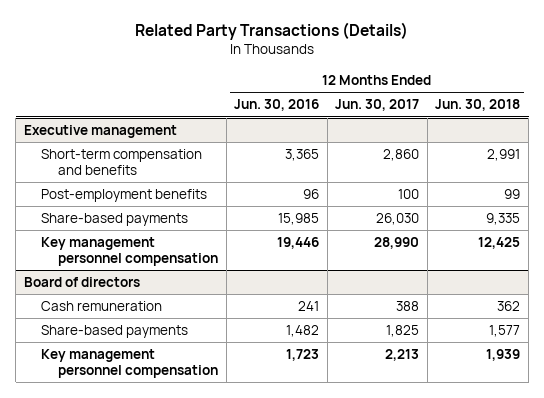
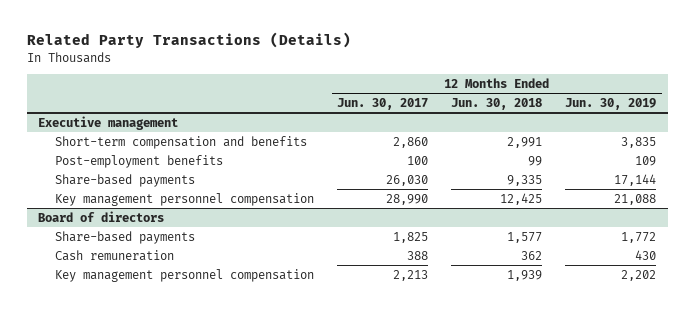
- | 12 Months Ended Jun. 30, 2016 | 12 Months Ended Jun. 30, 2017 | 12 Months Ended Jun. 30, 2018
+ | 12 Months Ended Jun. 30, 2017 | 12 Months Ended Jun. 30, 2018 | 12 Months Ended Jun. 30, 2019
@ Board of directors
moved down: Cash remuneration | 388 | 362 | 430

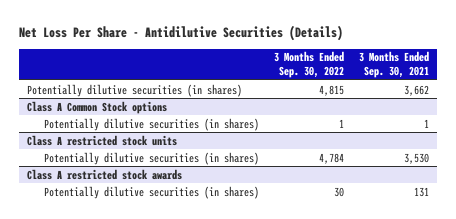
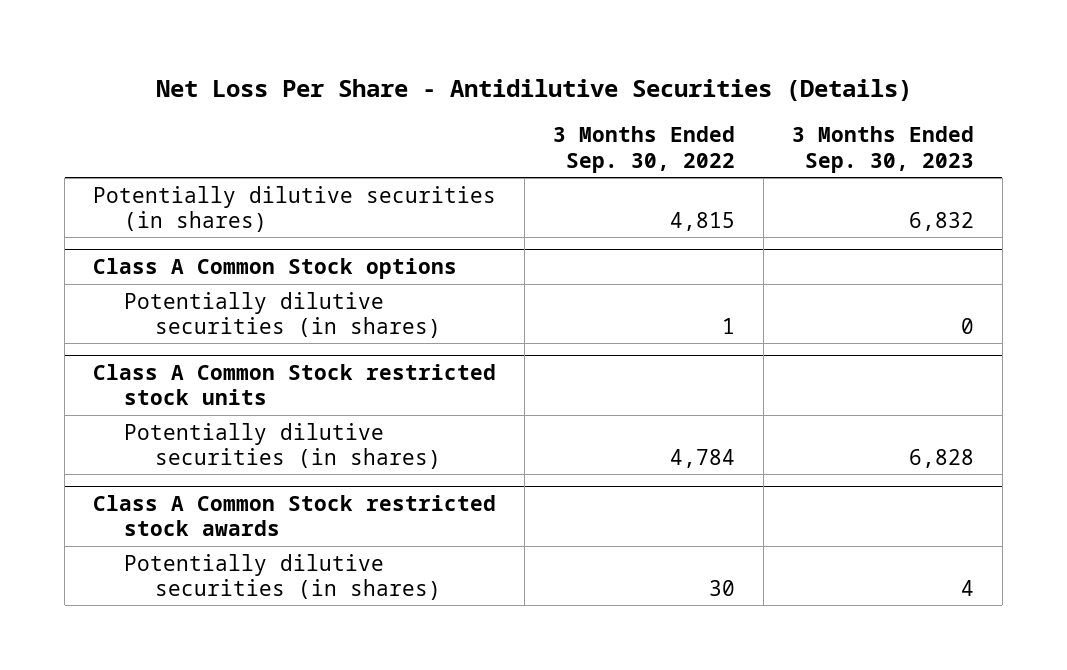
- | 3 Months Ended Sep. 30, 2022 | 3 Months Ended Sep. 30, 2021
+ | 3 Months Ended Sep. 30, 2022 | 3 Months Ended Sep. 30, 2023
- Class A restricted stock units
+ Class A Common Stock restricted stock units
- Class A restricted stock awards
+ Class A Common Stock restricted stock awards

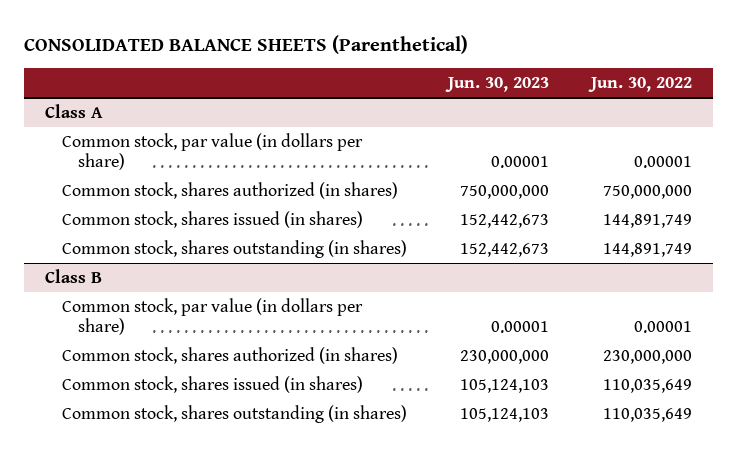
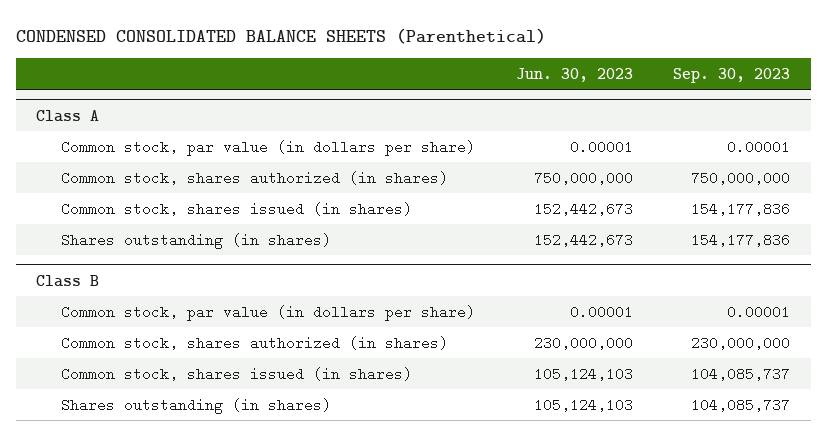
- CONSOLIDATED BALANCE SHEETS (Parenthetical)
+ CONDENSED CONSOLIDATED BALANCE SHEETS (Parenthetical)
- | Jun. 30, 2023 | Jun. 30, 2022
+ | Jun. 30, 2023 | Sep. 30, 2023
@ Class A
- Common stock, shares outstanding (in shares) | 152,442,673 | 144,891,749
+ Shares outstanding (in shares) | 152,442,673 | 154,177,836
@ Class B
- Common stock, shares outstanding (in shares) | 105,124,103 | 110,035,649
+ Shares outstanding (in shares) | 105,124,103 | 104,085,737

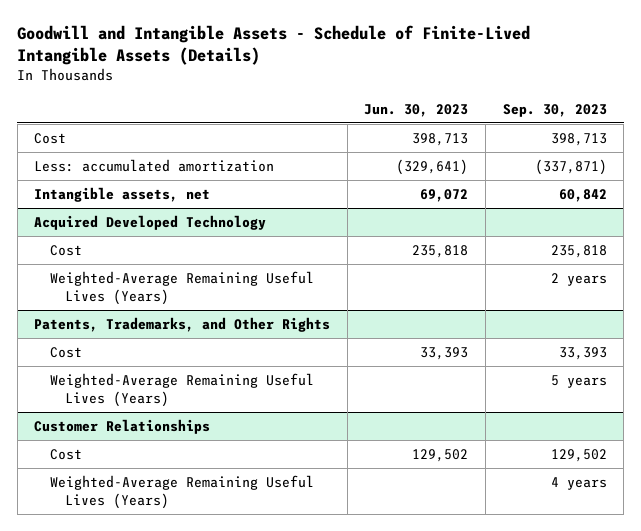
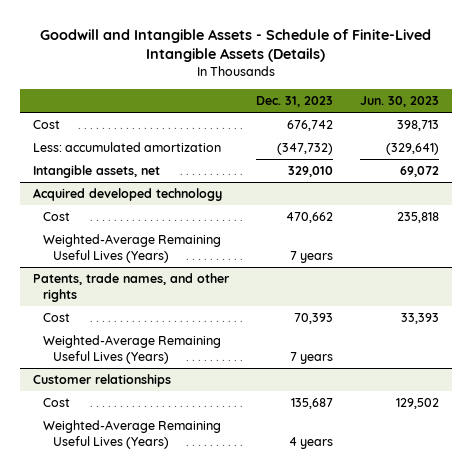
- | Jun. 30, 2023 | Sep. 30, 2023
+ | Dec. 31, 2023 | Jun. 30, 2023
- Acquired Developed Technology
+ Acquired developed technology
- Patents, Trademarks, and Other Rights
+ Patents, trade names, and other rights
- Customer Relationships
+ Customer relationships

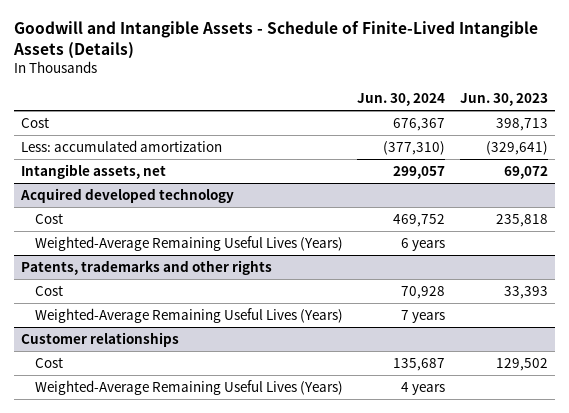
- | Dec. 31, 2023 | Jun. 30, 2023
+ | Jun. 30, 2024 | Jun. 30, 2023
- Patents, trade names, and other rights
+ Patents, trademarks and other rights

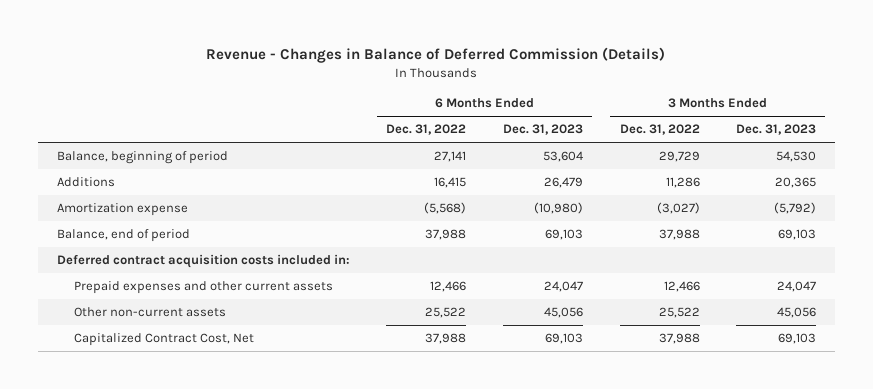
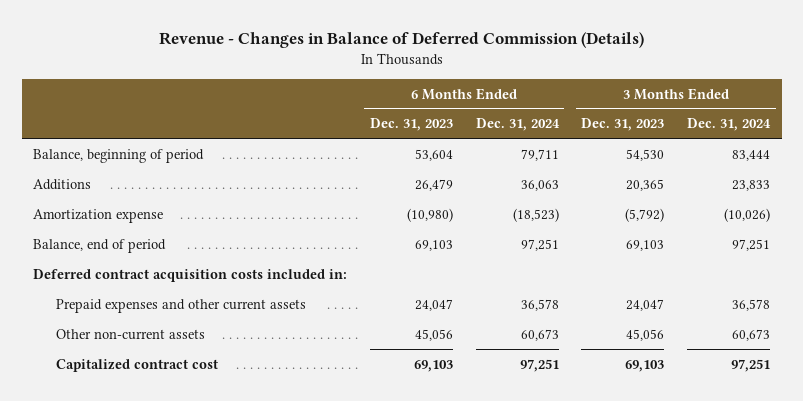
- | 6 Months Ended Dec. 31, 2022 | 6 Months Ended Dec. 31, 2023 | 3 Months Ended Dec. 31, 2022 | 3 Months Ended Dec. 31, 2023
+ | 6 Months Ended Dec. 31, 2023 | 6 Months Ended Dec. 31, 2024 | 3 Months Ended Dec. 31, 2023 | 3 Months Ended Dec. 31, 2024
- Capitalized Contract Cost, Net | 37,988 | 69,103 | 37,988 | 69,103
+ Capitalized contract cost | 69,103 | 97,251 | 69,103 | 97,251

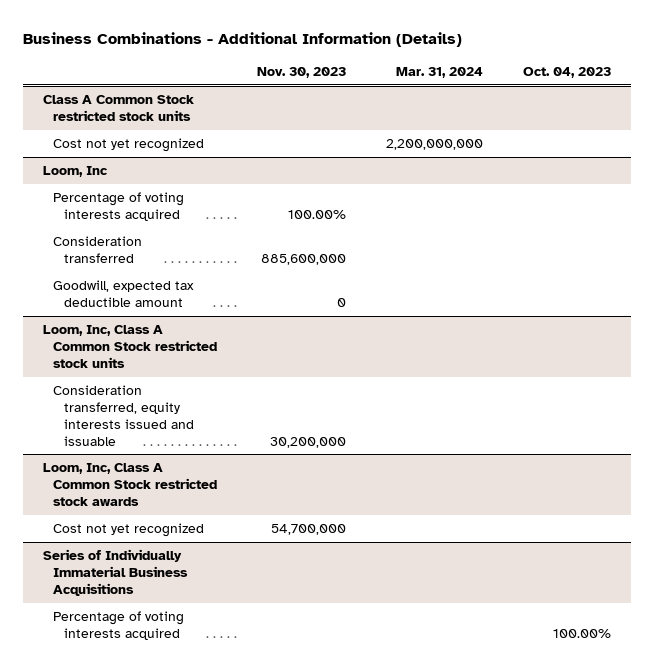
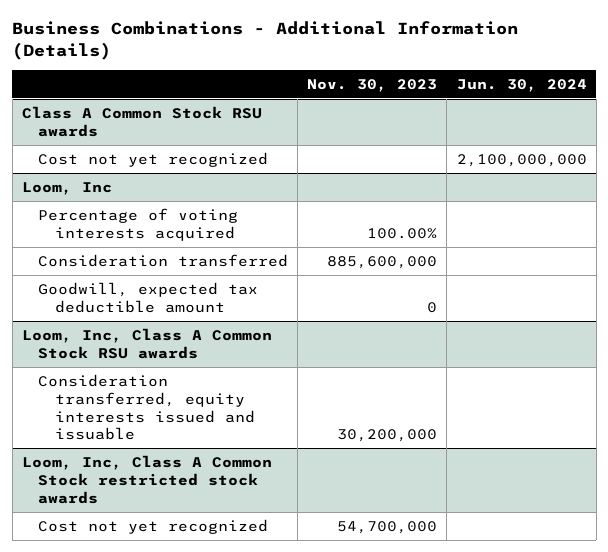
- | Nov. 30, 2023 | Mar. 31, 2024 | Oct. 04, 2023
+ | Nov. 30, 2023 | Jun. 30, 2024
- Class A Common Stock restricted stock units
+ Class A Common Stock RSU awards
- Loom, Inc, Class A Common Stock restricted stock units
+ Loom, Inc, Class A Common Stock RSU awards
- Series of Individually Immaterial Business Acquisitions
- Percentage of voting interests acquired | | | 100.00%

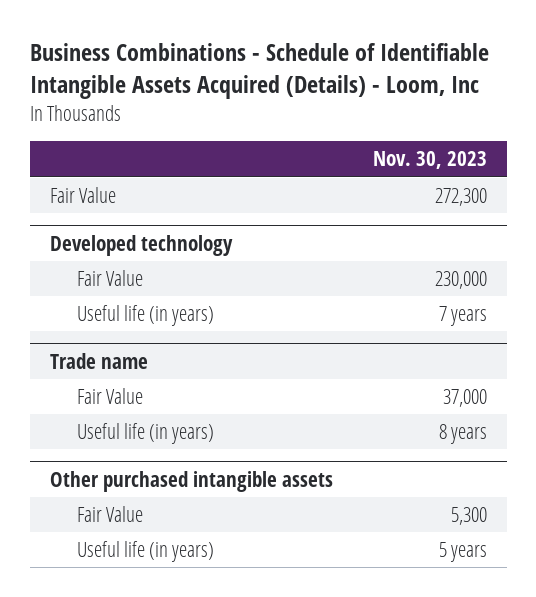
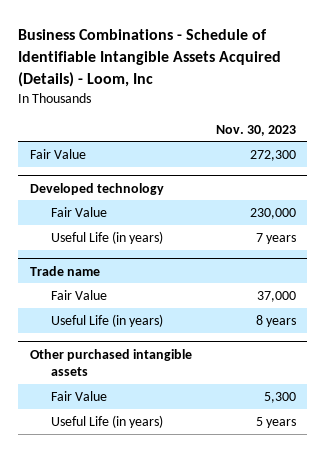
@ Developed technology
- Useful life (in years) | 7 years
+ Useful Life (in years) | 7 years
@ Trade name
- Useful life (in years) | 8 years
+ Useful Life (in years) | 8 years
@ Other purchased intangible assets
- Useful life (in years) | 5 years
+ Useful Life (in years) | 5 years

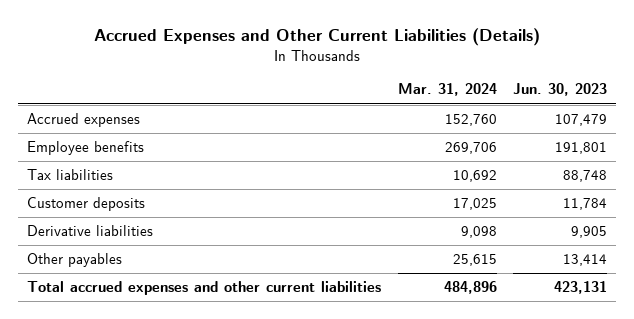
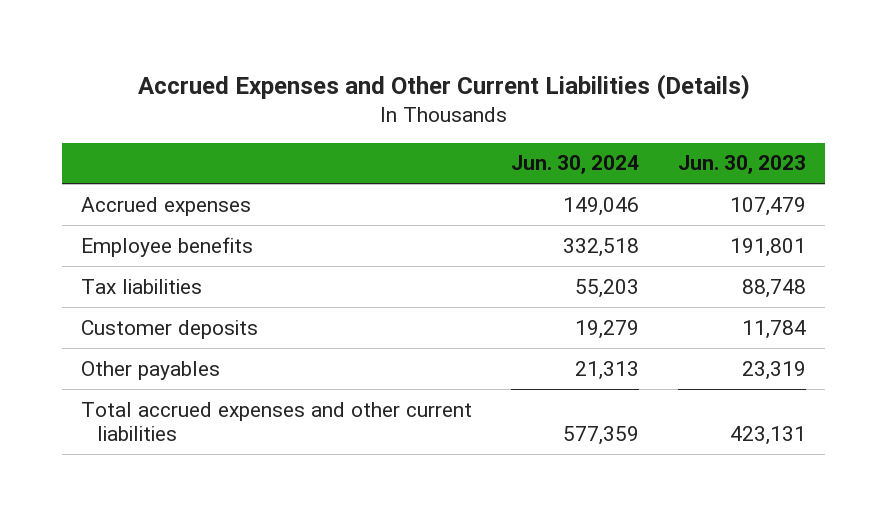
- | Mar. 31, 2024 | Jun. 30, 2023
+ | Jun. 30, 2024 | Jun. 30, 2023
- Derivative liabilities | 9,098 | 9,905
- Other payables | 25,615 | 13,414
+ Other payables | 21,313 | 23,319

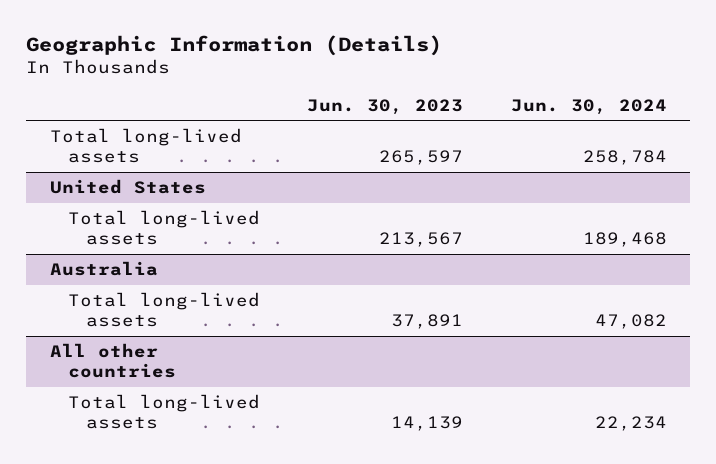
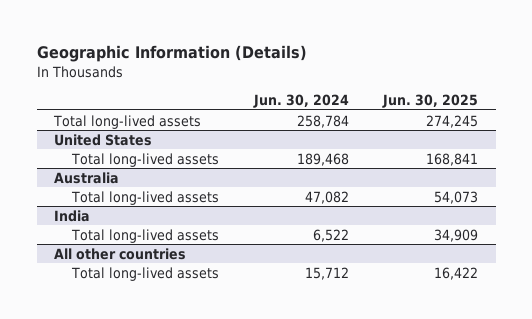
- | Jun. 30, 2023 | Jun. 30, 2024
+ | Jun. 30, 2024 | Jun. 30, 2025
+ India
+ Total long-lived assets | 6,522 | 34,909
@ All other countries
- Total long-lived assets | 14,139 | 22,234
+ Total long-lived assets | 15,712 | 16,422

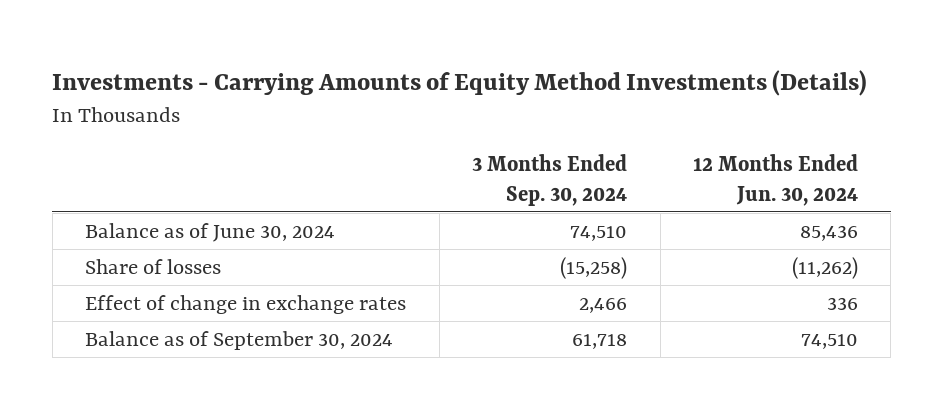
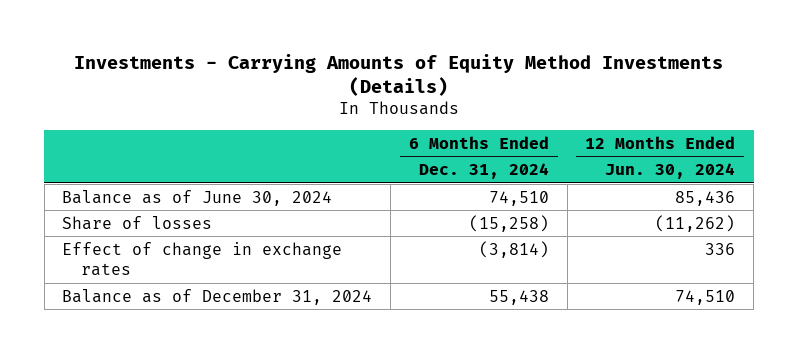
- | 3 Months Ended Sep. 30, 2024 | 12 Months Ended Jun. 30, 2024
+ | 6 Months Ended Dec. 31, 2024 | 12 Months Ended Jun. 30, 2024
- Balance as of September 30, 2024 | 61,718 | 74,510
+ Balance as of December 31, 2024 | 55,438 | 74,510

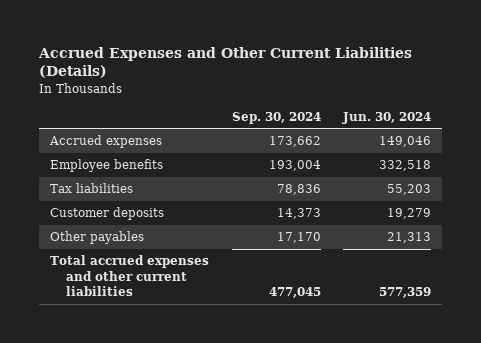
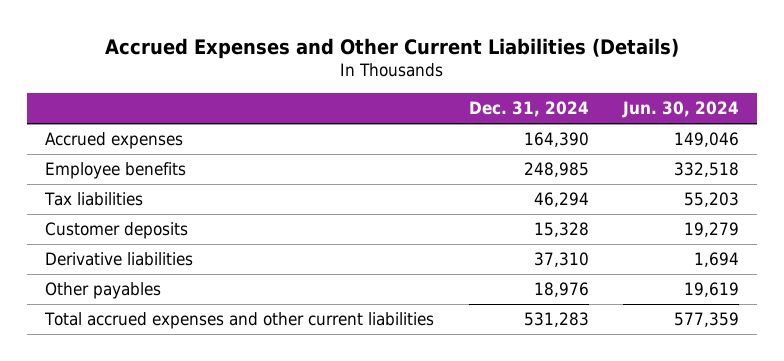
- | Sep. 30, 2024 | Jun. 30, 2024
+ | Dec. 31, 2024 | Jun. 30, 2024
- Other payables | 17,170 | 21,313
+ Derivative liabilities | 37,310 | 1,694
+ Other payables | 18,976 | 19,619

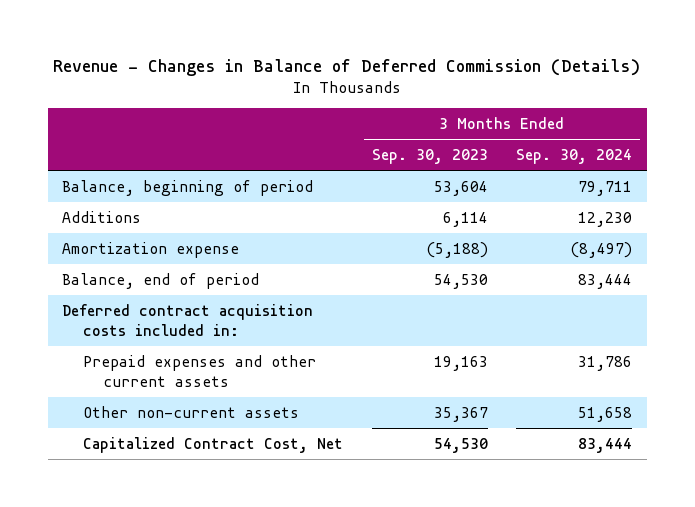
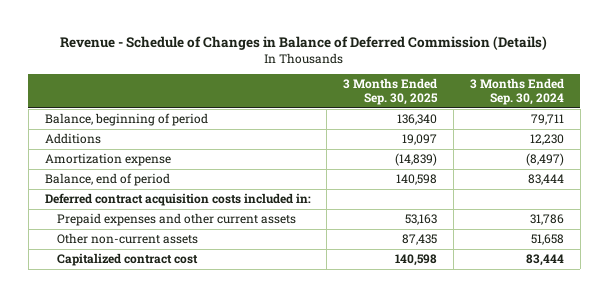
- Revenue - Changes in Balance of Deferred Commission (Details)
+ Revenue - Schedule of Changes in Balance of Deferred Commission (Details)
- | 3 Months Ended Sep. 30, 2023 | 3 Months Ended Sep. 30, 2024
+ | 3 Months Ended Sep. 30, 2025 | 3 Months Ended Sep. 30, 2024
- Capitalized Contract Cost, Net | 54,530 | 83,444
+ Capitalized contract cost | 140,598 | 83,444

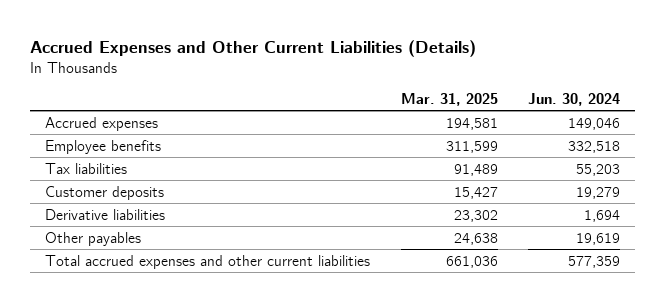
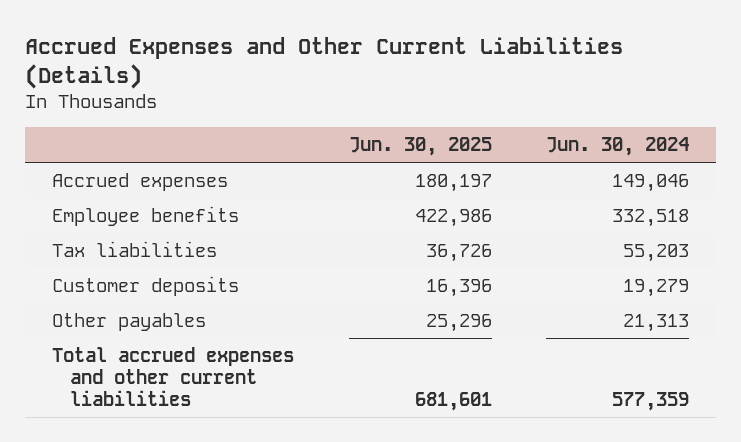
- | Mar. 31, 2025 | Jun. 30, 2024
+ | Jun. 30, 2025 | Jun. 30, 2024
- Derivative liabilities | 23,302 | 1,694
- Other payables | 24,638 | 19,619
+ Other payables | 25,296 | 21,313

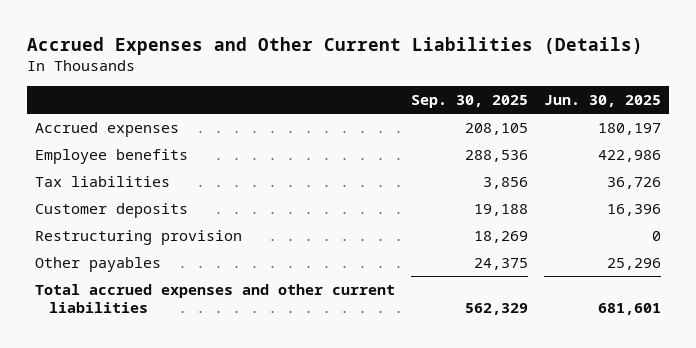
- | Jun. 30, 2025 | Jun. 30, 2024
+ | Sep. 30, 2025 | Jun. 30, 2025
+ Restructuring provision | 18,269 | 0

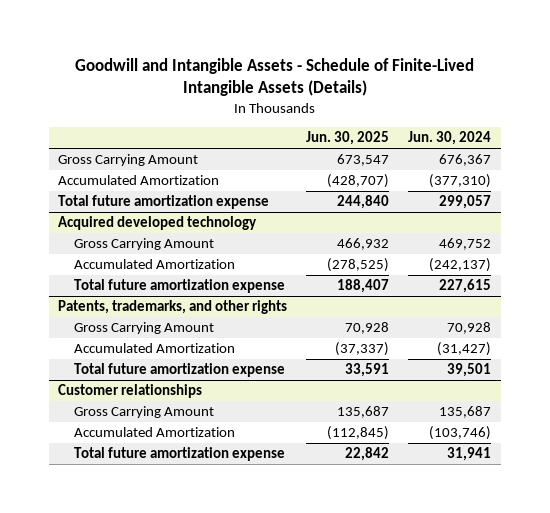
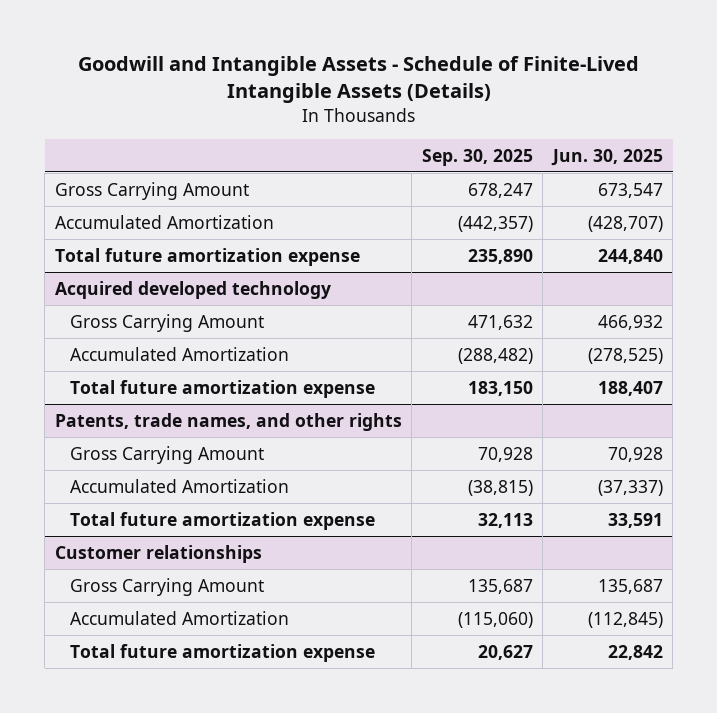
- | Jun. 30, 2025 | Jun. 30, 2024
+ | Sep. 30, 2025 | Jun. 30, 2025
- Patents, trademarks, and other rights
+ Patents, trade names, and other rights

